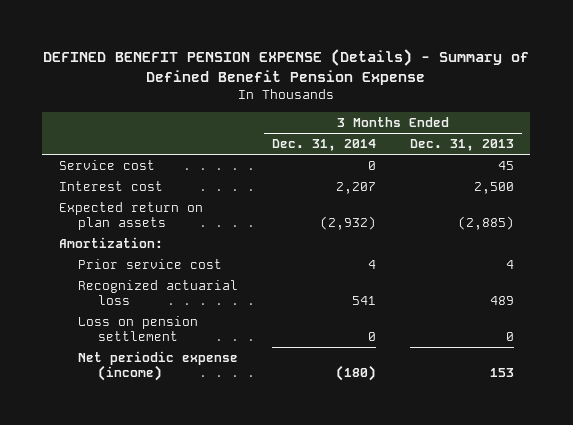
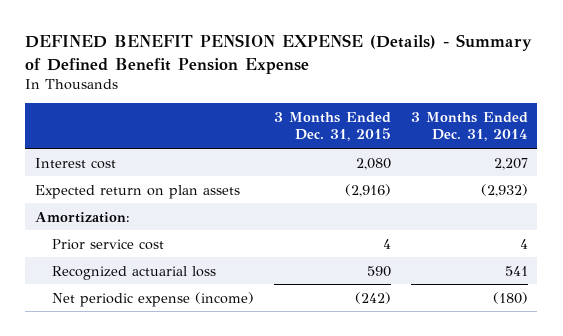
- | 3 Months Ended Dec. 31, 2014 | 3 Months Ended Dec. 31, 2013
+ | 3 Months Ended Dec. 31, 2015 | 3 Months Ended Dec. 31, 2014
- Service cost | 0 | 45
- Loss on pension settlement | 0 | 0

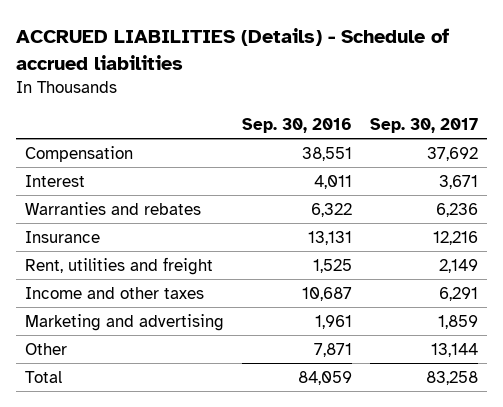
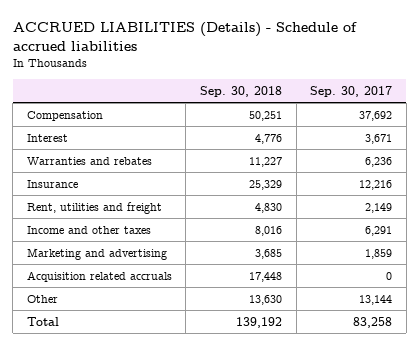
- | Sep. 30, 2016 | Sep. 30, 2017
+ | Sep. 30, 2018 | Sep. 30, 2017
+ Acquisition related accruals | 17,448 | 0

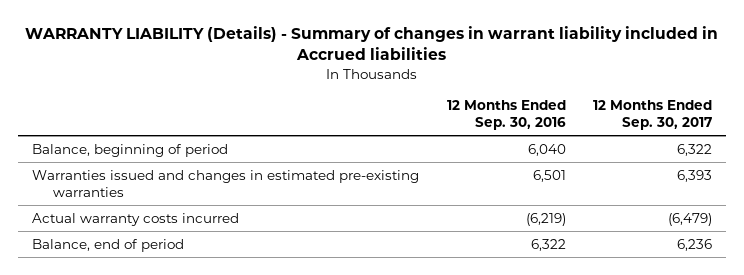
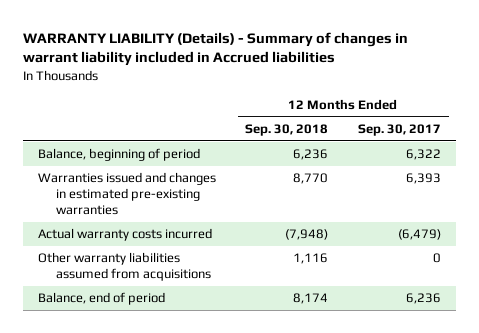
- | 12 Months Ended Sep. 30, 2016 | 12 Months Ended Sep. 30, 2017
+ | 12 Months Ended Sep. 30, 2018 | 12 Months Ended Sep. 30, 2017
+ Other warranty liabilities assumed from acquisitions | 1,116 | 0

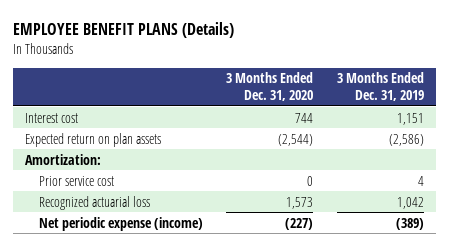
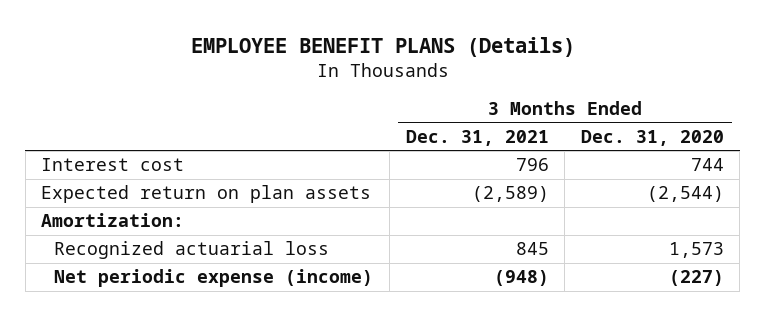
- | 3 Months Ended Dec. 31, 2020 | 3 Months Ended Dec. 31, 2019
+ | 3 Months Ended Dec. 31, 2021 | 3 Months Ended Dec. 31, 2020
- Prior service cost | 0 | 4

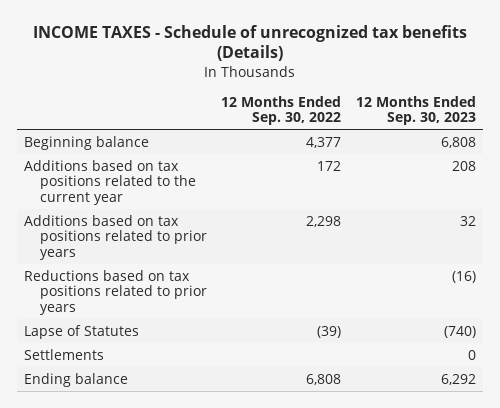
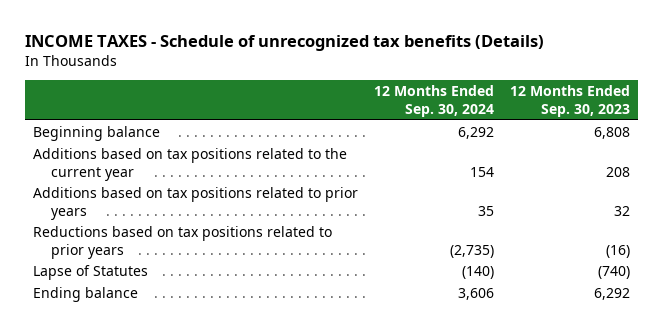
- | 12 Months Ended Sep. 30, 2022 | 12 Months Ended Sep. 30, 2023
+ | 12 Months Ended Sep. 30, 2024 | 12 Months Ended Sep. 30, 2023
- Settlements | | 0

